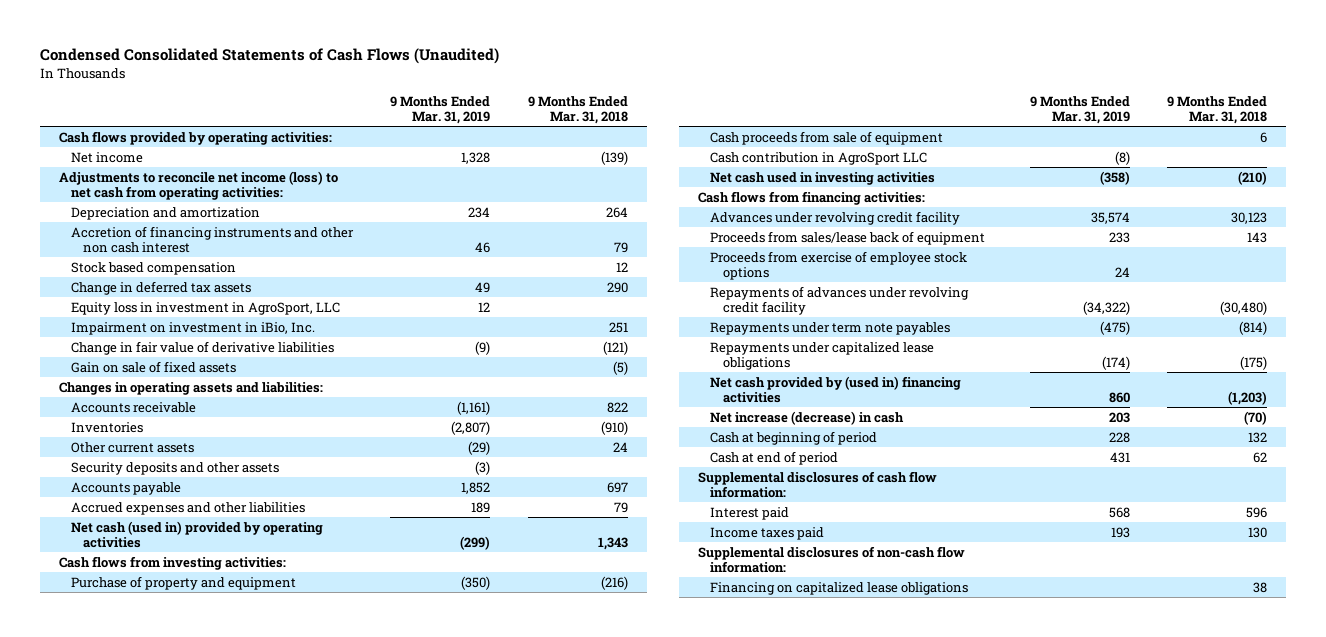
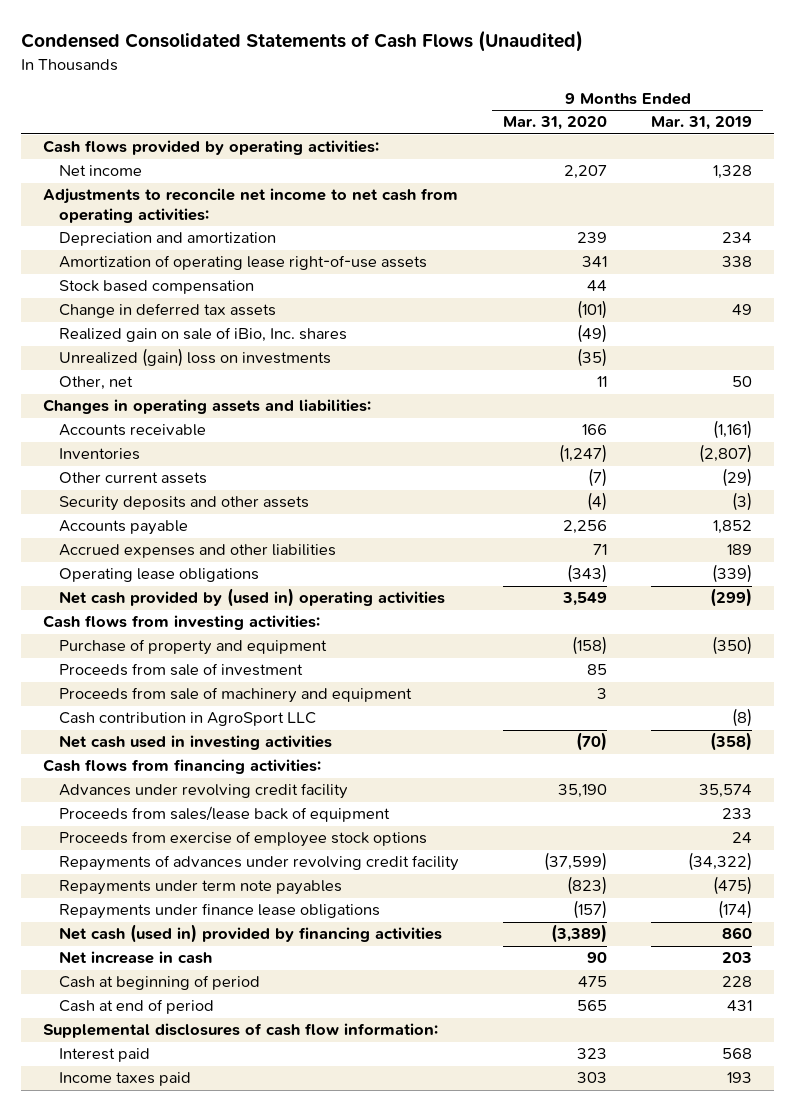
- | 9 Months Ended Mar. 31, 2019 | 9 Months Ended Mar. 31, 2018
+ | 9 Months Ended Mar. 31, 2020 | 9 Months Ended Mar. 31, 2019
- Adjustments to reconcile net income (loss) to net cash from operating activities:
+ Adjustments to reconcile net income to net cash from operating activities:
- Accretion of financing instruments and other non cash interest | 46 | 79
+ Amortization of operating lease right-of-use assets | 341 | 338
- Equity loss in investment in AgroSport, LLC | 12 |
- Impairment on investment in iBio, Inc. | | 251
- Change in fair value of derivative liabilities | (9) | (121)
- Gain on sale of fixed assets | | (5)
+ Realized gain on sale of iBio, Inc. shares | (49) |
+ Unrealized (gain) loss on investments | (35) |
+ Other, net | 11 | 50
- Net cash (used in) provided by operating activities | (299) | 1,343
+ Operating lease obligations | (343) | (339)
+ Net cash provided by (used in) operating activities | 3,549 | (299)
- Cash proceeds from sale of equipment | | 6
+ Proceeds from sale of investment | 85 |
+ Proceeds from sale of machinery and equipment | 3 |
- Repayments under capitalized lease obligations | (174) | (175)
- Net cash provided by (used in) financing activities | 860 | (1,203)
- Net increase (decrease) in cash | 203 | (70)
+ Repayments under finance lease obligations | (157) | (174)
+ Net cash (used in) provided by financing activities | (3,389) | 860
+ Net increase in cash | 90 | 203
- Supplemental disclosures of non-cash flow information:
- Financing on capitalized lease obligations | | 38

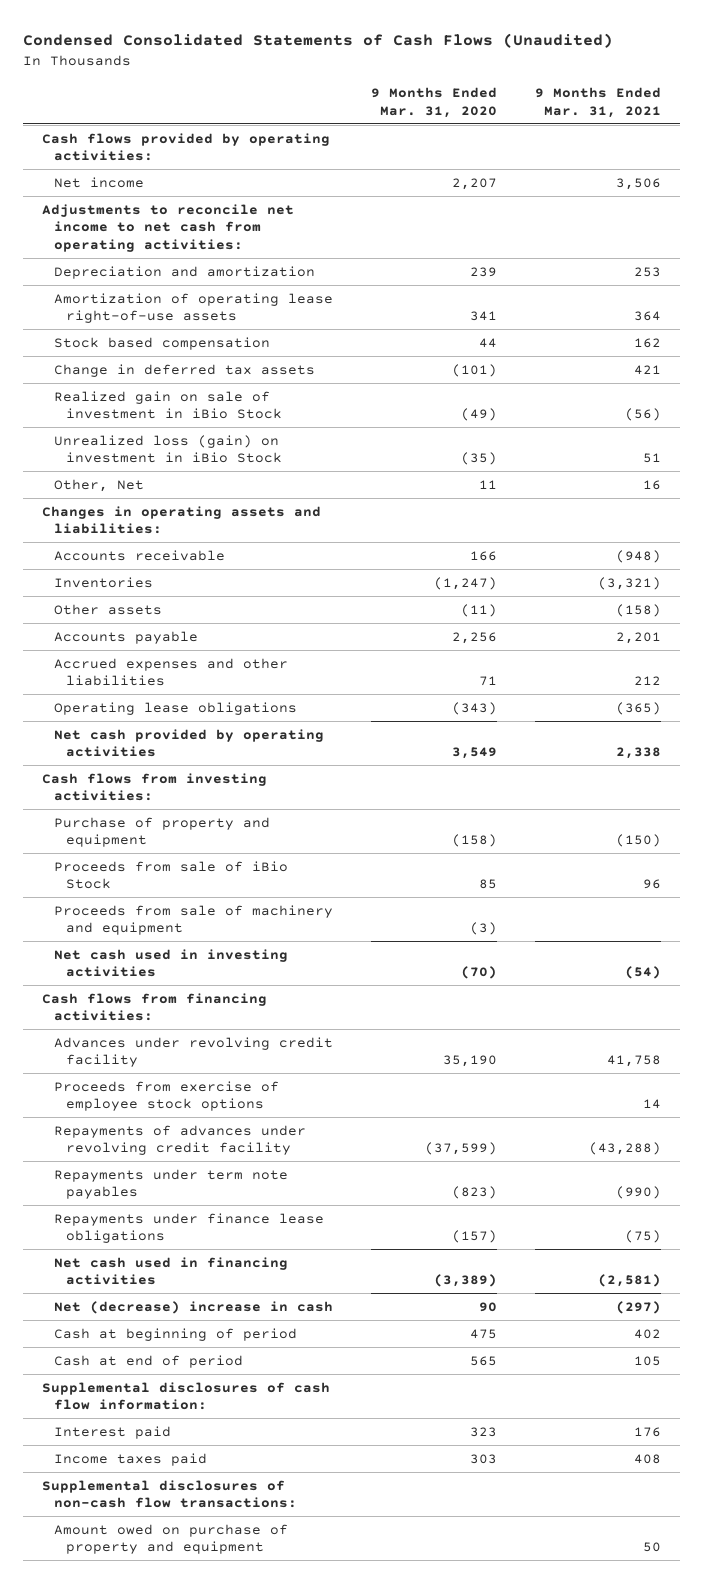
- | 9 Months Ended Mar. 31, 2020 | 9 Months Ended Mar. 31, 2019
+ | 9 Months Ended Mar. 31, 2020 | 9 Months Ended Mar. 31, 2021
- Realized gain on sale of iBio, Inc. shares | (49) |
- Unrealized (gain) loss on investments | (35) |
- Other, net | 11 | 50
+ Realized gain on sale of investment in iBio Stock | (49) | (56)
+ Unrealized loss (gain) on investment in iBio Stock | (35) | 51
+ Other, Net | 11 | 16
- Other current assets | (7) | (29)
- Security deposits and other assets | (4) | (3)
+ Other assets | (11) | (158)
- Net cash provided by (used in) operating activities | 3,549 | (299)
+ Net cash provided by operating activities | 3,549 | 2,338
- Proceeds from sale of investment | 85 |
- Proceeds from sale of machinery and equipment | 3 |
- Cash contribution in AgroSport LLC | | (8)
+ Proceeds from sale of iBio Stock | 85 | 96
+ Proceeds from sale of machinery and equipment | (3) |
- Proceeds from sales/lease back of equipment | | 233
- Net cash (used in) provided by financing activities | (3,389) | 860
- Net increase in cash | 90 | 203
+ Net cash used in financing activities | (3,389) | (2,581)
+ Net (decrease) increase in cash | 90 | (297)
+ Supplemental disclosures of non-cash flow transactions:
+ Amount owed on purchase of property and equipment | | 50

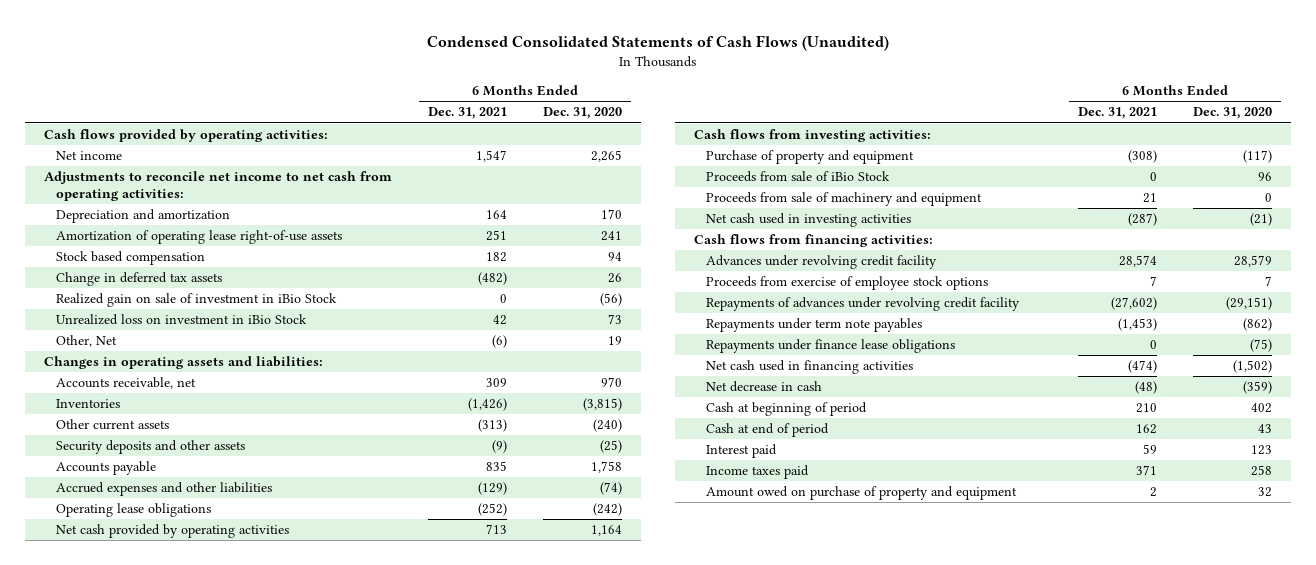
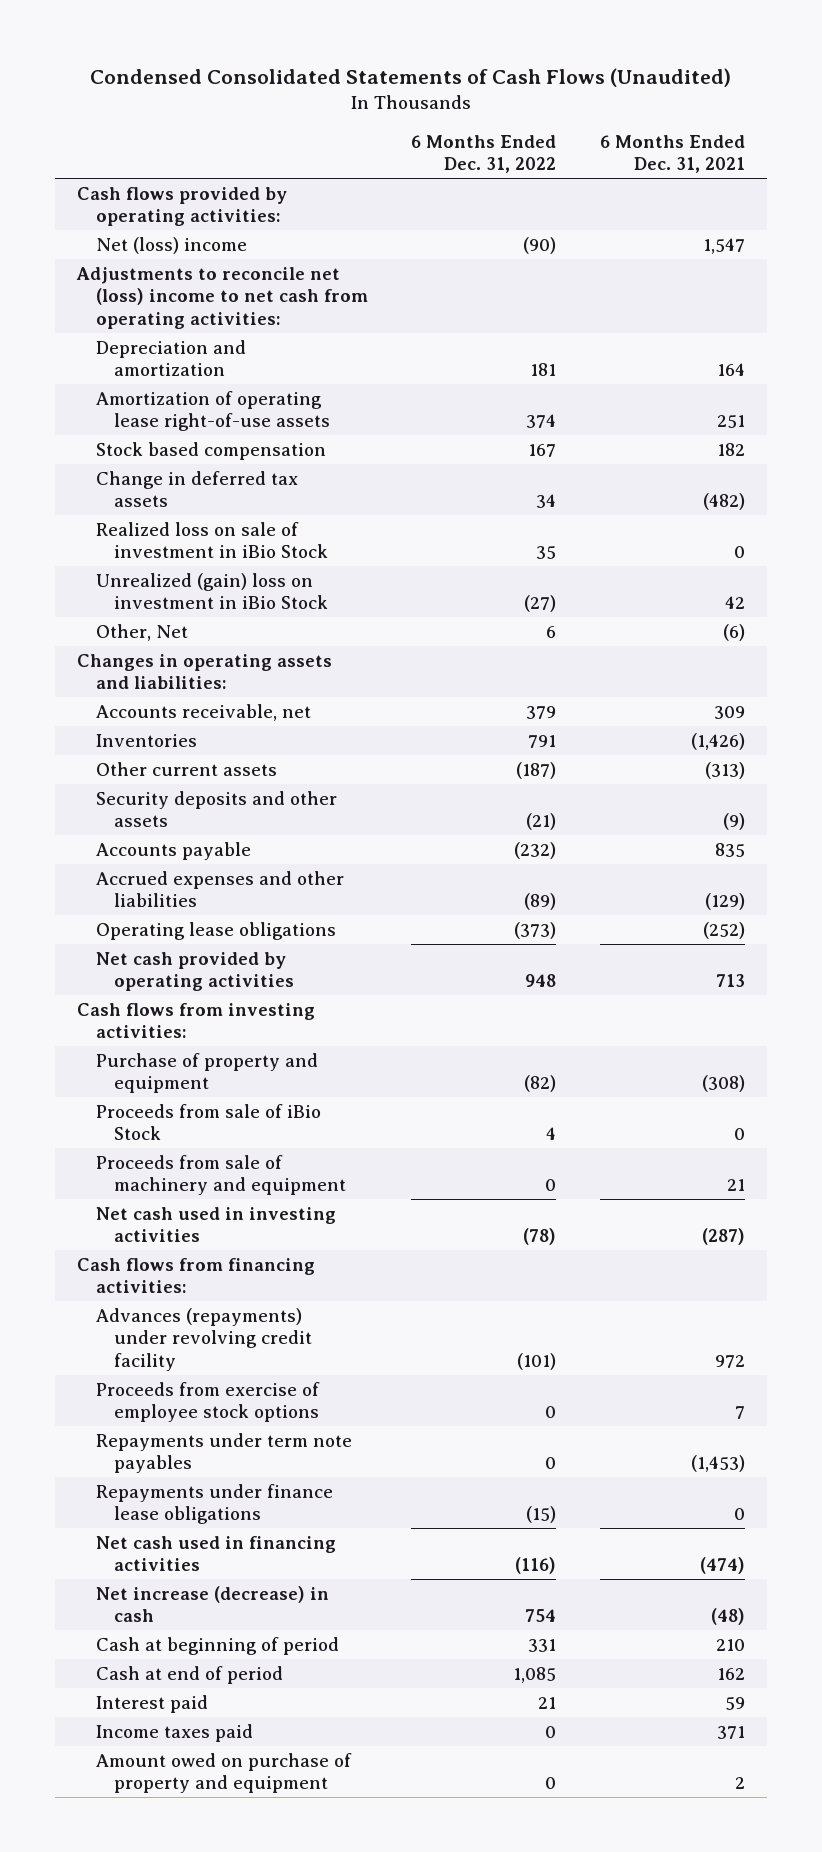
- | 6 Months Ended Dec. 31, 2021 | 6 Months Ended Dec. 31, 2020
+ | 6 Months Ended Dec. 31, 2022 | 6 Months Ended Dec. 31, 2021
- Net income | 1,547 | 2,265
- Adjustments to reconcile net income to net cash from operating activities:
+ Net (loss) income | (90) | 1,547
+ Adjustments to reconcile net (loss) income to net cash from operating activities:
- Realized gain on sale of investment in iBio Stock | 0 | (56)
- Unrealized loss on investment in iBio Stock | 42 | 73
+ Realized loss on sale of investment in iBio Stock | 35 | 0
+ Unrealized (gain) loss on investment in iBio Stock | (27) | 42
- Advances under revolving credit facility | 28,574 | 28,579
+ Advances (repayments) under revolving credit facility | (101) | 972
- Repayments of advances under revolving credit facility | (27,602) | (29,151)
- Net decrease in cash | (48) | (359)
+ Net increase (decrease) in cash | 754 | (48)

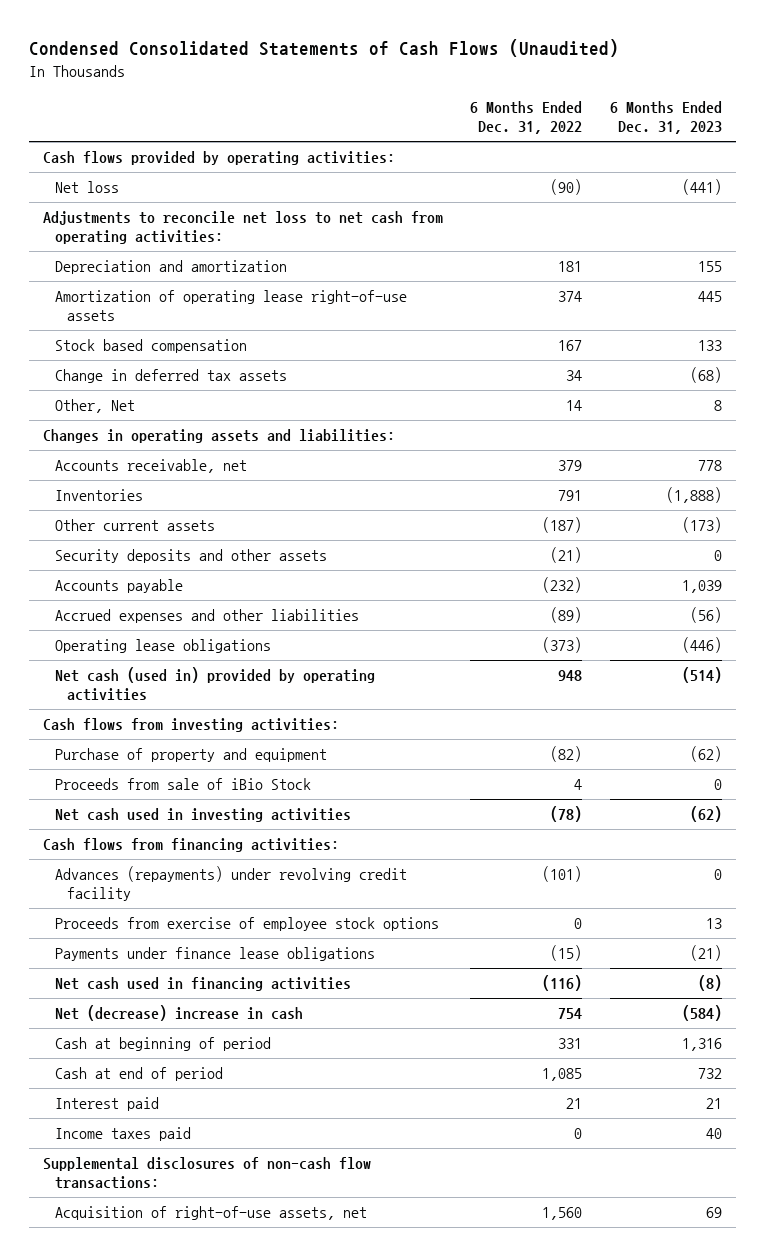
- | 6 Months Ended Dec. 31, 2022 | 6 Months Ended Dec. 31, 2021
+ | 6 Months Ended Dec. 31, 2022 | 6 Months Ended Dec. 31, 2023
- Net (loss) income | (90) | 1,547
- Adjustments to reconcile net (loss) income to net cash from operating activities:
+ Net loss | (90) | (441)
+ Adjustments to reconcile net loss to net cash from operating activities:
- Realized loss on sale of investment in iBio Stock | 35 | 0
- Unrealized (gain) loss on investment in iBio Stock | (27) | 42
- Other, Net | 6 | (6)
+ Other, Net | 14 | 8
- Net cash provided by operating activities | 948 | 713
+ Net cash (used in) provided by operating activities | 948 | (514)
- Proceeds from sale of machinery and equipment | 0 | 21
- Repayments under term note payables | 0 | (1,453)
- Repayments under finance lease obligations | (15) | 0
+ Payments under finance lease obligations | (15) | (21)
- Net increase (decrease) in cash | 754 | (48)
+ Net (decrease) increase in cash | 754 | (584)
- Amount owed on purchase of property and equipment | 0 | 2
+ Supplemental disclosures of non-cash flow transactions:
+ Acquisition of right-of-use assets, net | 1,560 | 69

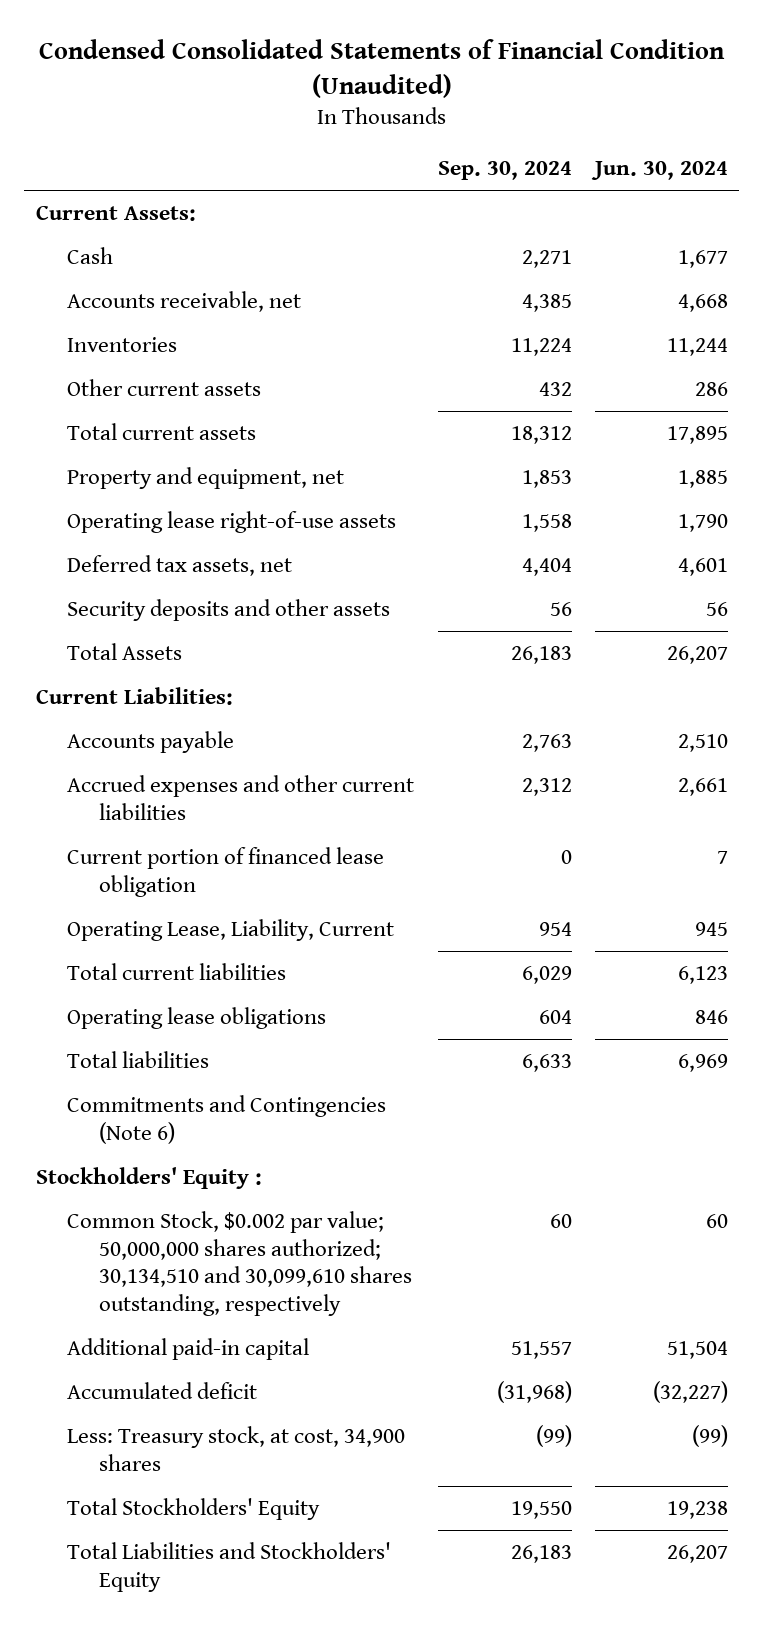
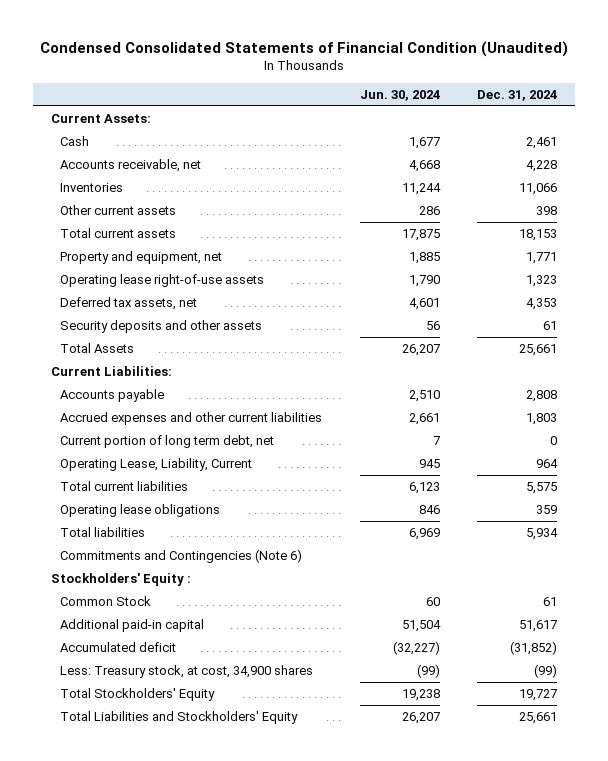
- | Sep. 30, 2024 | Jun. 30, 2024
+ | Jun. 30, 2024 | Dec. 31, 2024
- Total current assets | 18,312 | 17,895
+ Total current assets | 17,875 | 18,153
- Current portion of financed lease obligation | 0 | 7
+ Current portion of long term debt, net | 7 | 0
- Common Stock, $0.002 par value; 50,000,000 shares authorized; 30,134,510 and 30,099,610 shares outstanding, respectively | 60 | 60
+ Common Stock | 60 | 61

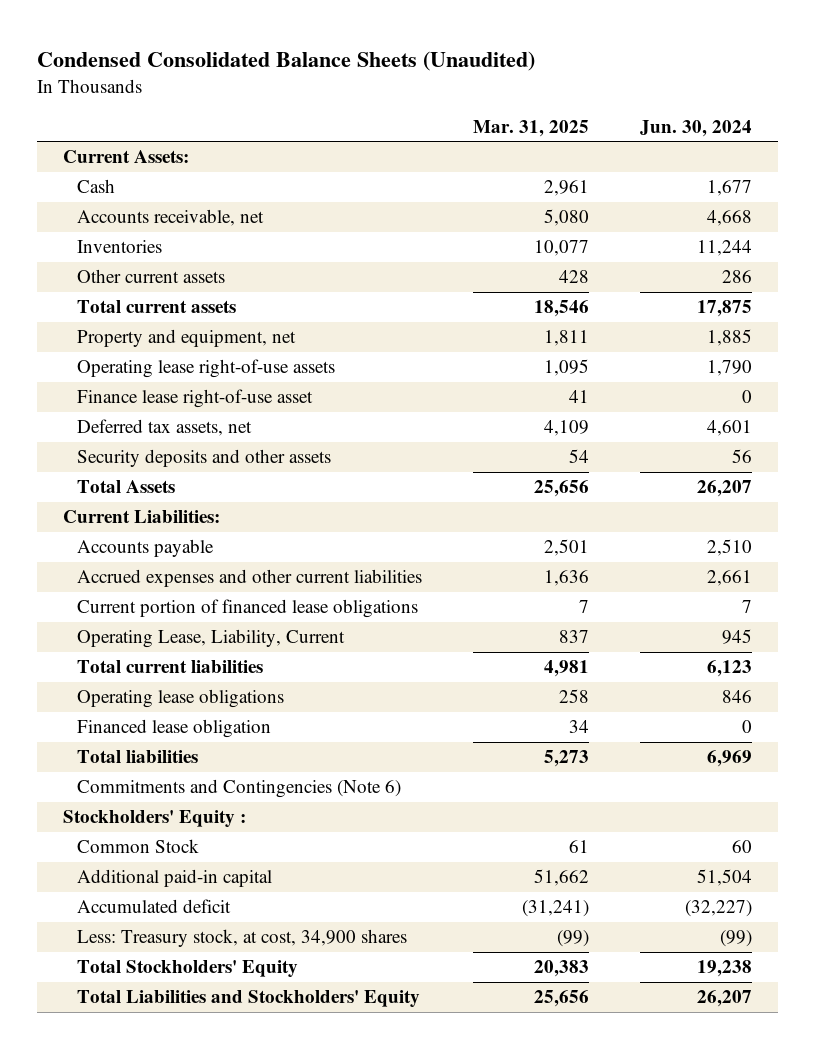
- Condensed Consolidated Statements of Financial Condition (Unaudited)
+ Condensed Consolidated Balance Sheets (Unaudited)
- | Jun. 30, 2024 | Dec. 31, 2024
+ | Mar. 31, 2025 | Jun. 30, 2024
+ Finance lease right-of-use asset | 41 | 0
- Current portion of long term debt, net | 7 | 0
+ Current portion of financed lease obligations | 7 | 7
+ Financed lease obligation | 34 | 0

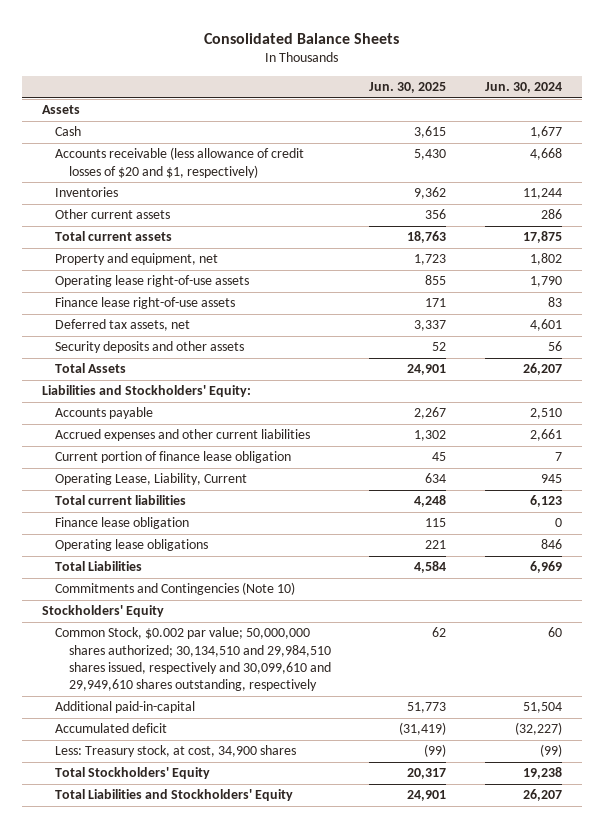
- Condensed Consolidated Balance Sheets (Unaudited)
+ Consolidated Balance Sheets
- | Mar. 31, 2025 | Jun. 30, 2024
+ | Jun. 30, 2025 | Jun. 30, 2024
- Current Assets:
+ Assets
- Accounts receivable, net | 5,080 | 4,668
+ Accounts receivable (less allowance of credit losses of $20 and $1, respectively) | 5,430 | 4,668
- Property and equipment, net | 1,811 | 1,885
+ Property and equipment, net | 1,723 | 1,802
- Finance lease right-of-use asset | 41 | 0
+ Finance lease right-of-use assets | 171 | 83
- Current Liabilities:
+ Liabilities and Stockholders' Equity:
- Current portion of financed lease obligations | 7 | 7
+ Current portion of finance lease obligation | 45 | 7
+ Finance lease obligation | 115 | 0
- Financed lease obligation | 34 | 0
- Total liabilities | 5,273 | 6,969
- Commitments and Contingencies (Note 6)
- Stockholders' Equity :
- Common Stock | 61 | 60
- Additional paid-in capital | 51,662 | 51,504
+ Total Liabilities | 4,584 | 6,969
+ Commitments and Contingencies (Note 10)
+ Stockholders' Equity
+ Common Stock, $0.002 par value; 50,000,000 shares authorized; 30,134,510 and 29,984,510 shares issued, respectively and 30,099,610 and 29,949,610 shares outstanding, respectively | 62 | 60
+ Additional paid-in-capital | 51,773 | 51,504

